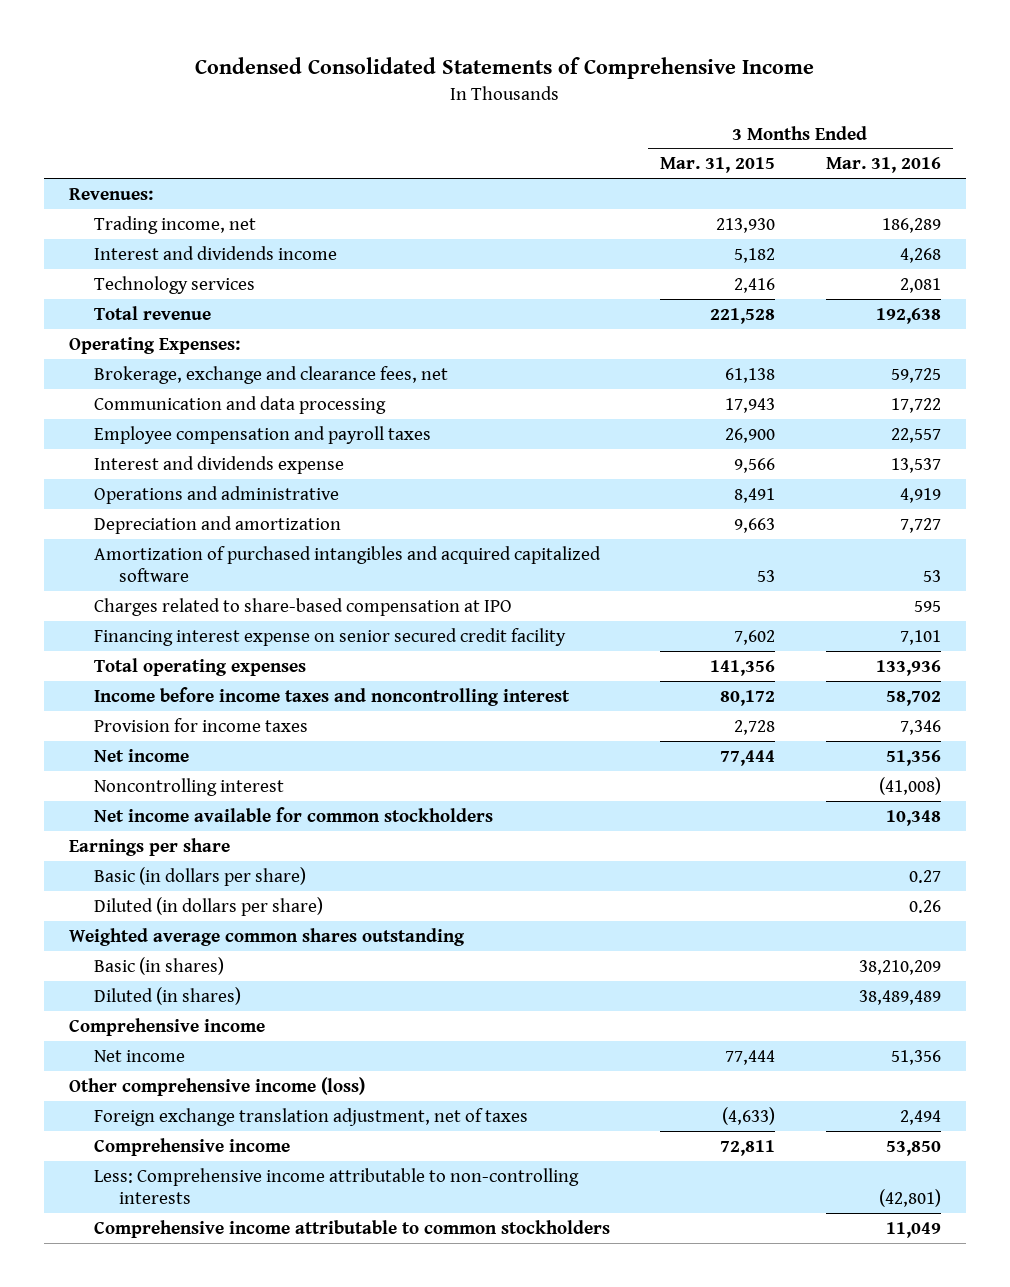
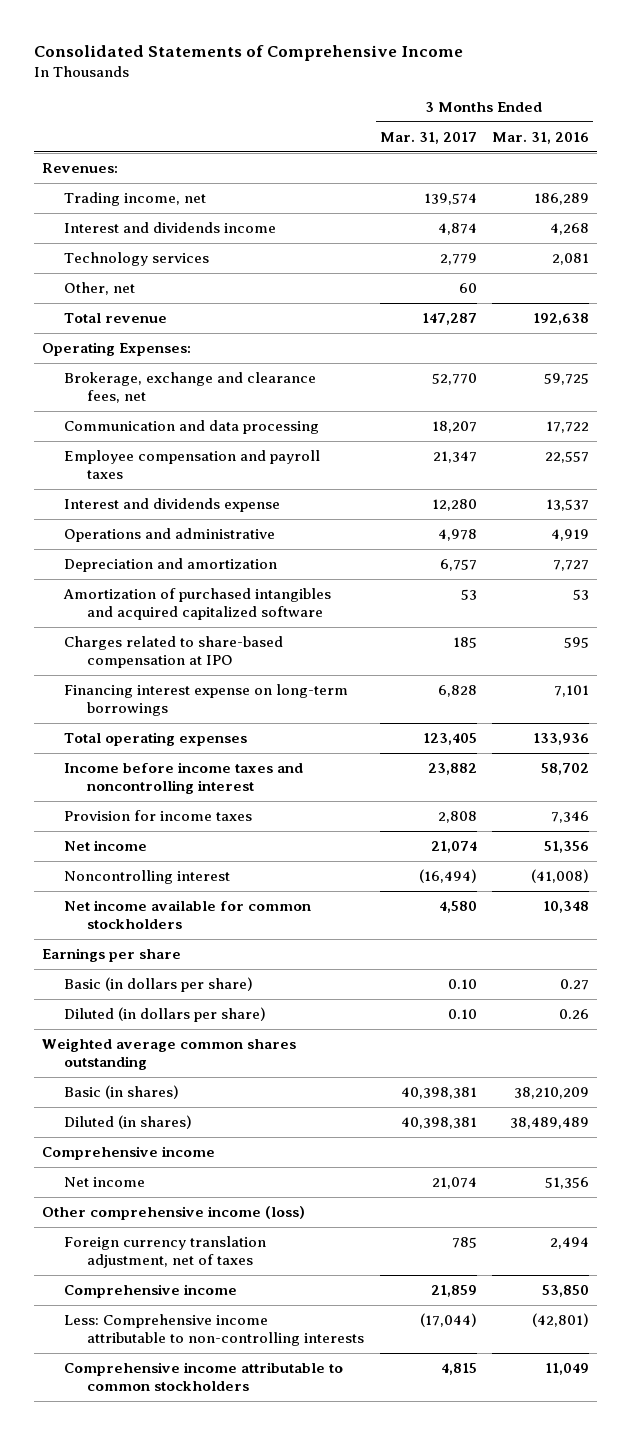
- Condensed Consolidated Statements of Comprehensive Income
+ Consolidated Statements of Comprehensive Income
- | 3 Months Ended Mar. 31, 2015 | 3 Months Ended Mar. 31, 2016
+ | 3 Months Ended Mar. 31, 2017 | 3 Months Ended Mar. 31, 2016
+ Other, net | 60 |
- Financing interest expense on senior secured credit facility | 7,602 | 7,101
+ Financing interest expense on long-term borrowings | 6,828 | 7,101
- Foreign exchange translation adjustment, net of taxes | (4,633) | 2,494
+ Foreign currency translation adjustment, net of taxes | 785 | 2,494

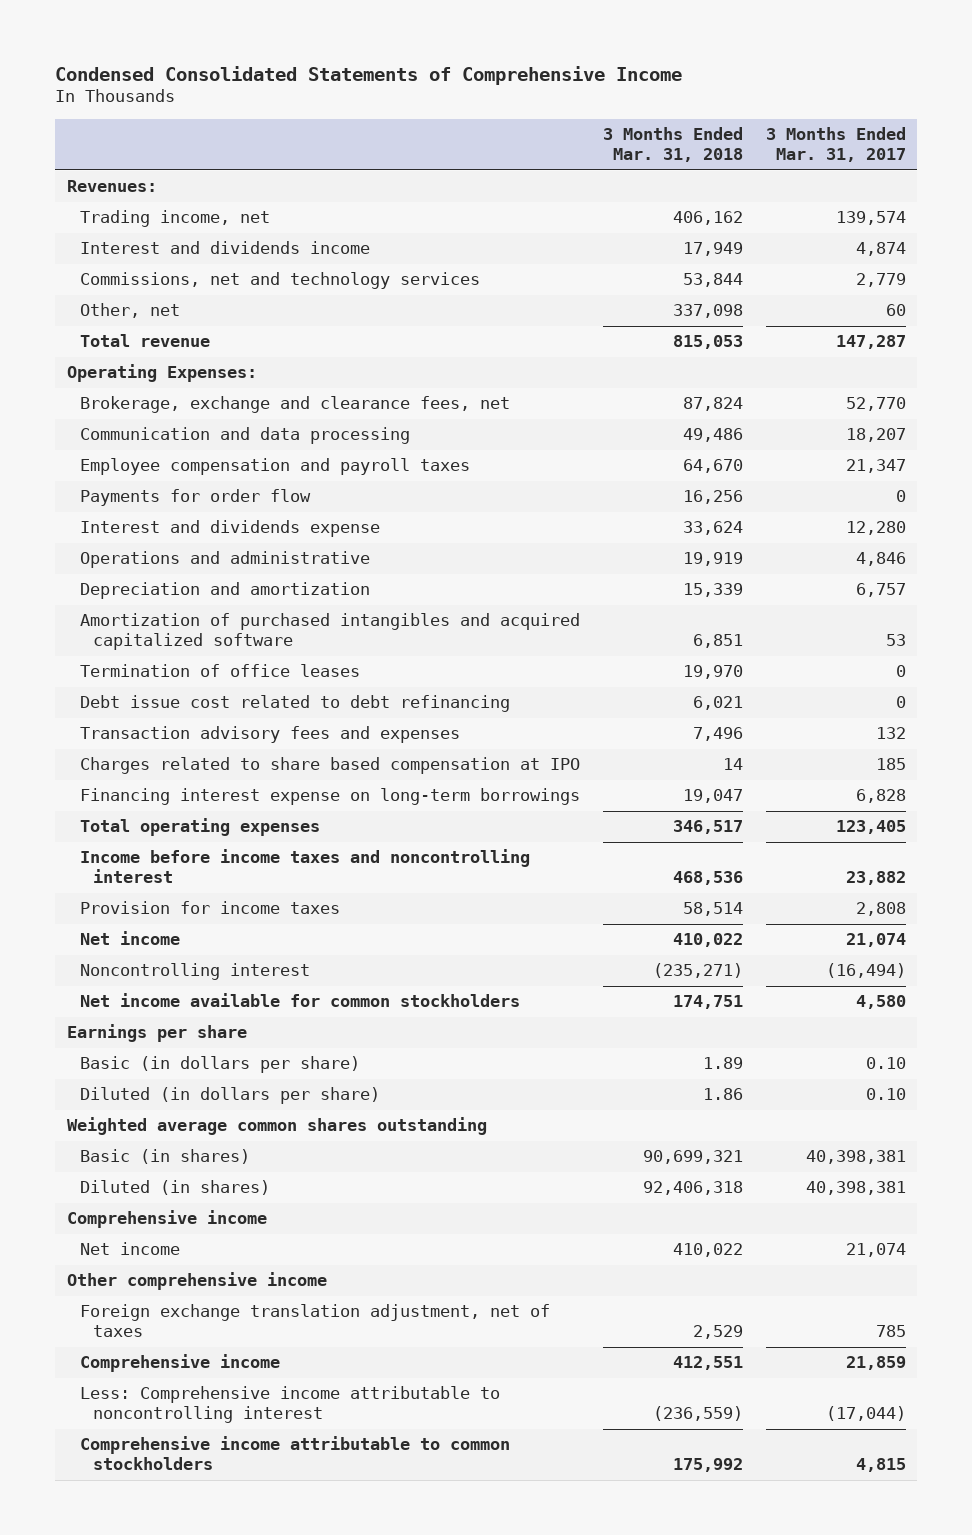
- Consolidated Statements of Comprehensive Income
+ Condensed Consolidated Statements of Comprehensive Income
- | 3 Months Ended Mar. 31, 2017 | 3 Months Ended Mar. 31, 2016
+ | 3 Months Ended Mar. 31, 2018 | 3 Months Ended Mar. 31, 2017
- Technology services | 2,779 | 2,081
+ Commissions, net and technology services | 53,844 | 2,779
+ Payments for order flow | 16,256 | 0
- Operations and administrative | 4,978 | 4,919
+ Operations and administrative | 19,919 | 4,846
- Charges related to share-based compensation at IPO | 185 | 595
+ Termination of office leases | 19,970 | 0
+ Debt issue cost related to debt refinancing | 6,021 | 0
+ Transaction advisory fees and expenses | 7,496 | 132
+ Charges related to share based compensation at IPO | 14 | 185
- Other comprehensive income (loss)
- Foreign currency translation adjustment, net of taxes | 785 | 2,494
+ Other comprehensive income
+ Foreign exchange translation adjustment, net of taxes | 2,529 | 785
- Less: Comprehensive income attributable to non-controlling interests | (17,044) | (42,801)
+ Less: Comprehensive income attributable to noncontrolling interest | (236,559) | (17,044)

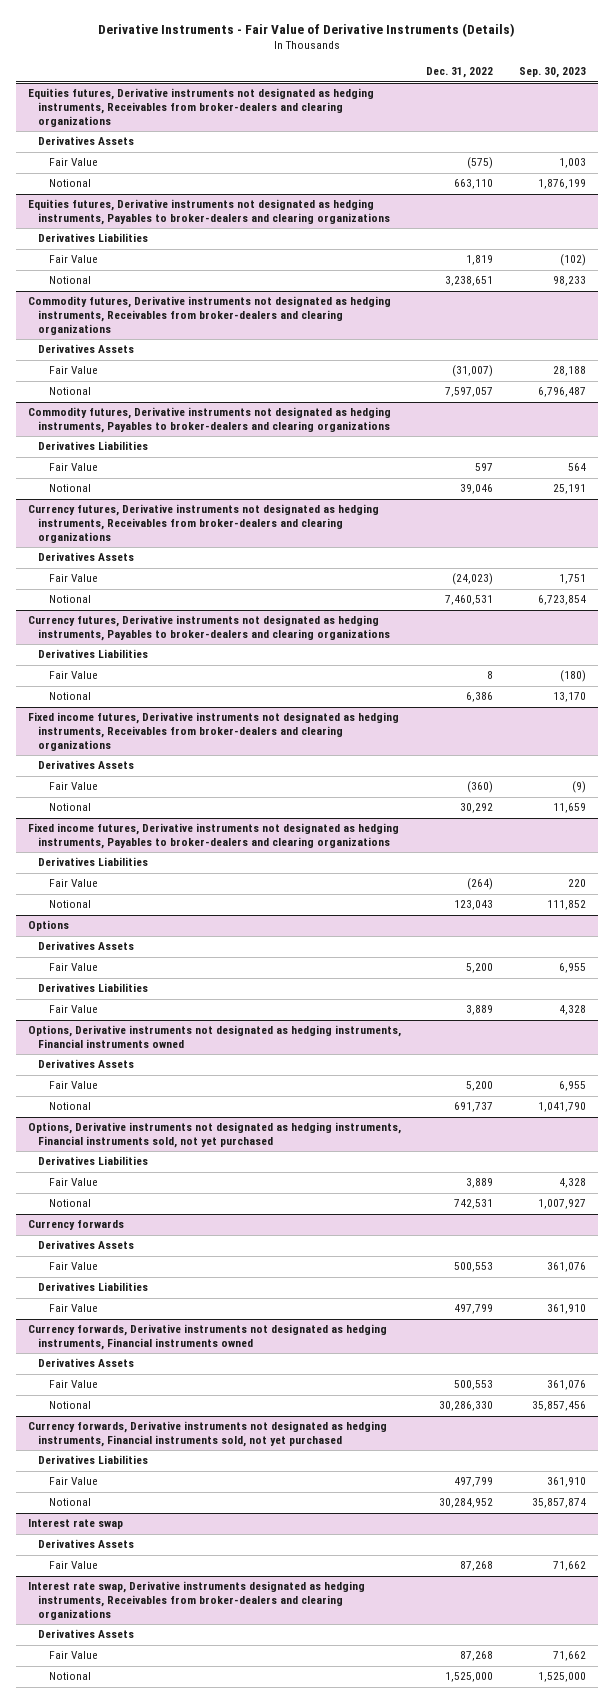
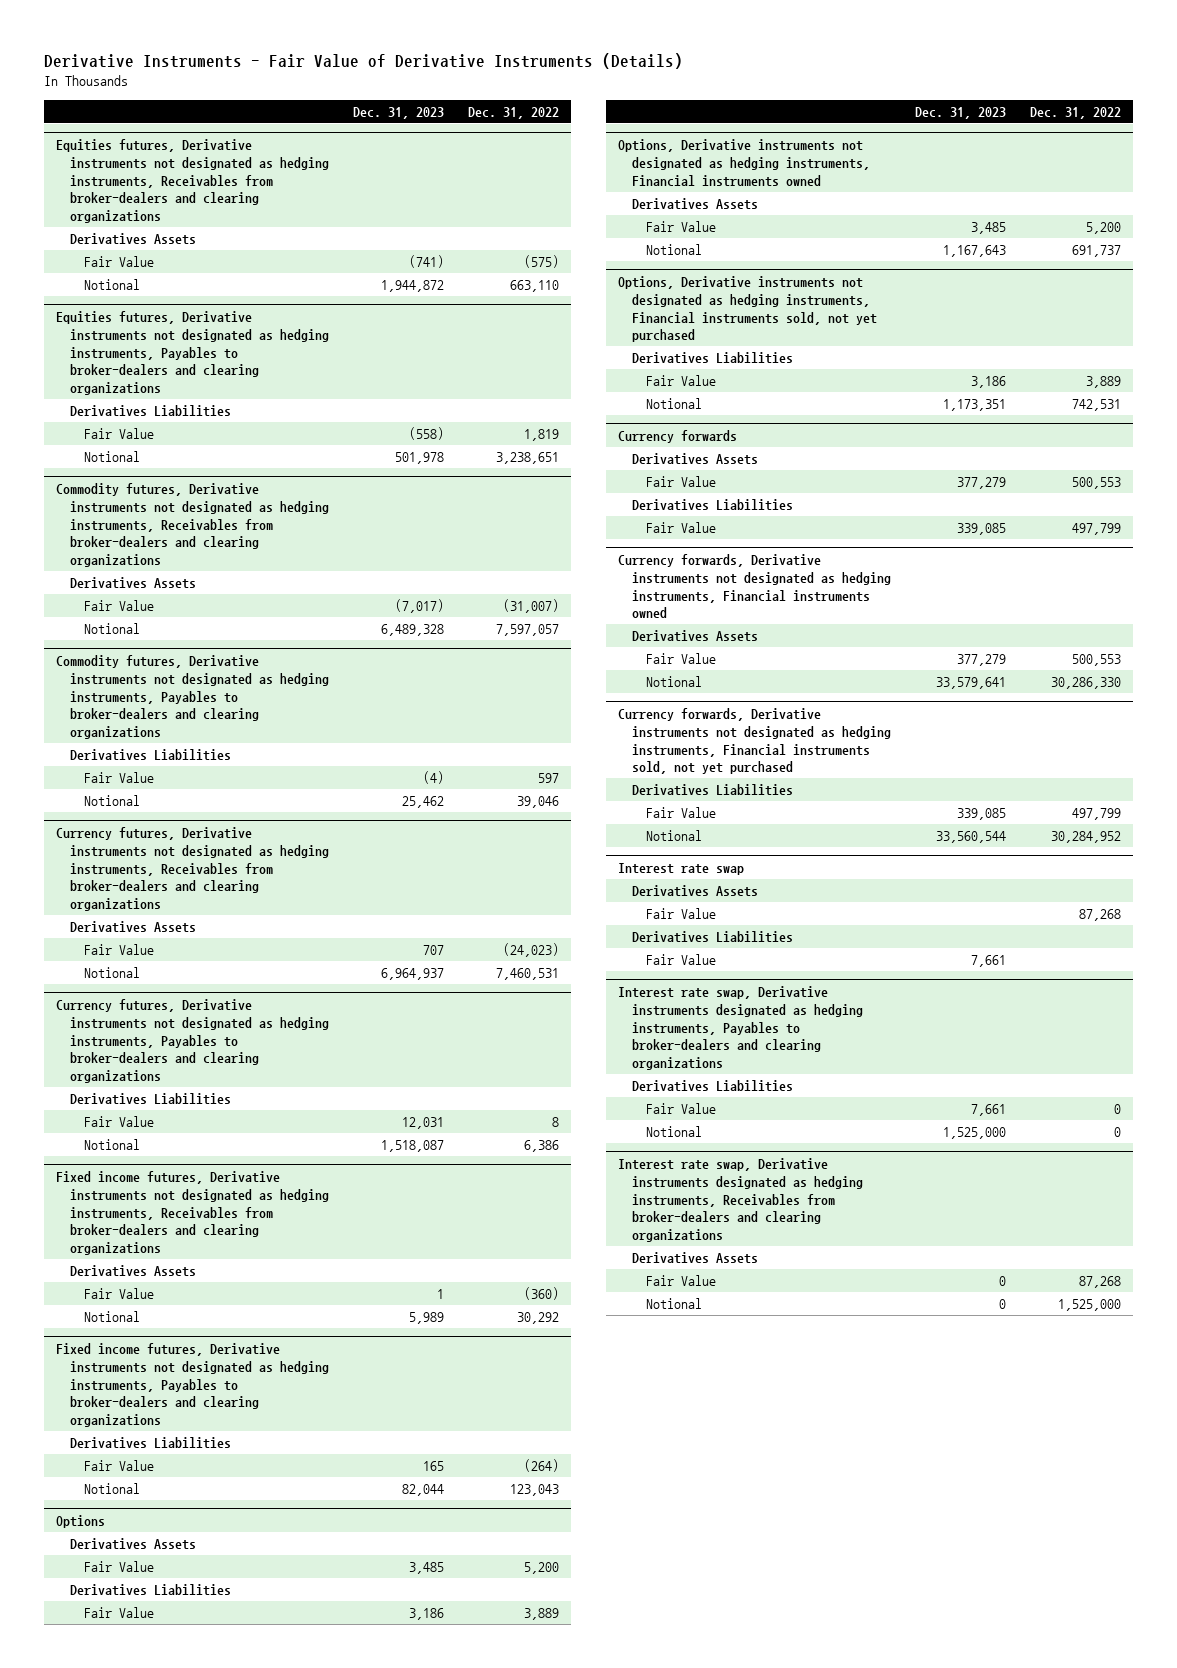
- | Dec. 31, 2022 | Sep. 30, 2023
+ | Dec. 31, 2023 | Dec. 31, 2022
@ Interest rate swap
+ Derivatives Liabilities
+ Fair Value | 7,661 |
+ Interest rate swap, Derivative instruments designated as hedging instruments, Payables to broker-dealers and clearing organizations
+ Derivatives Liabilities
+ Fair Value | 7,661 | 0
+ Notional | 1,525,000 | 0

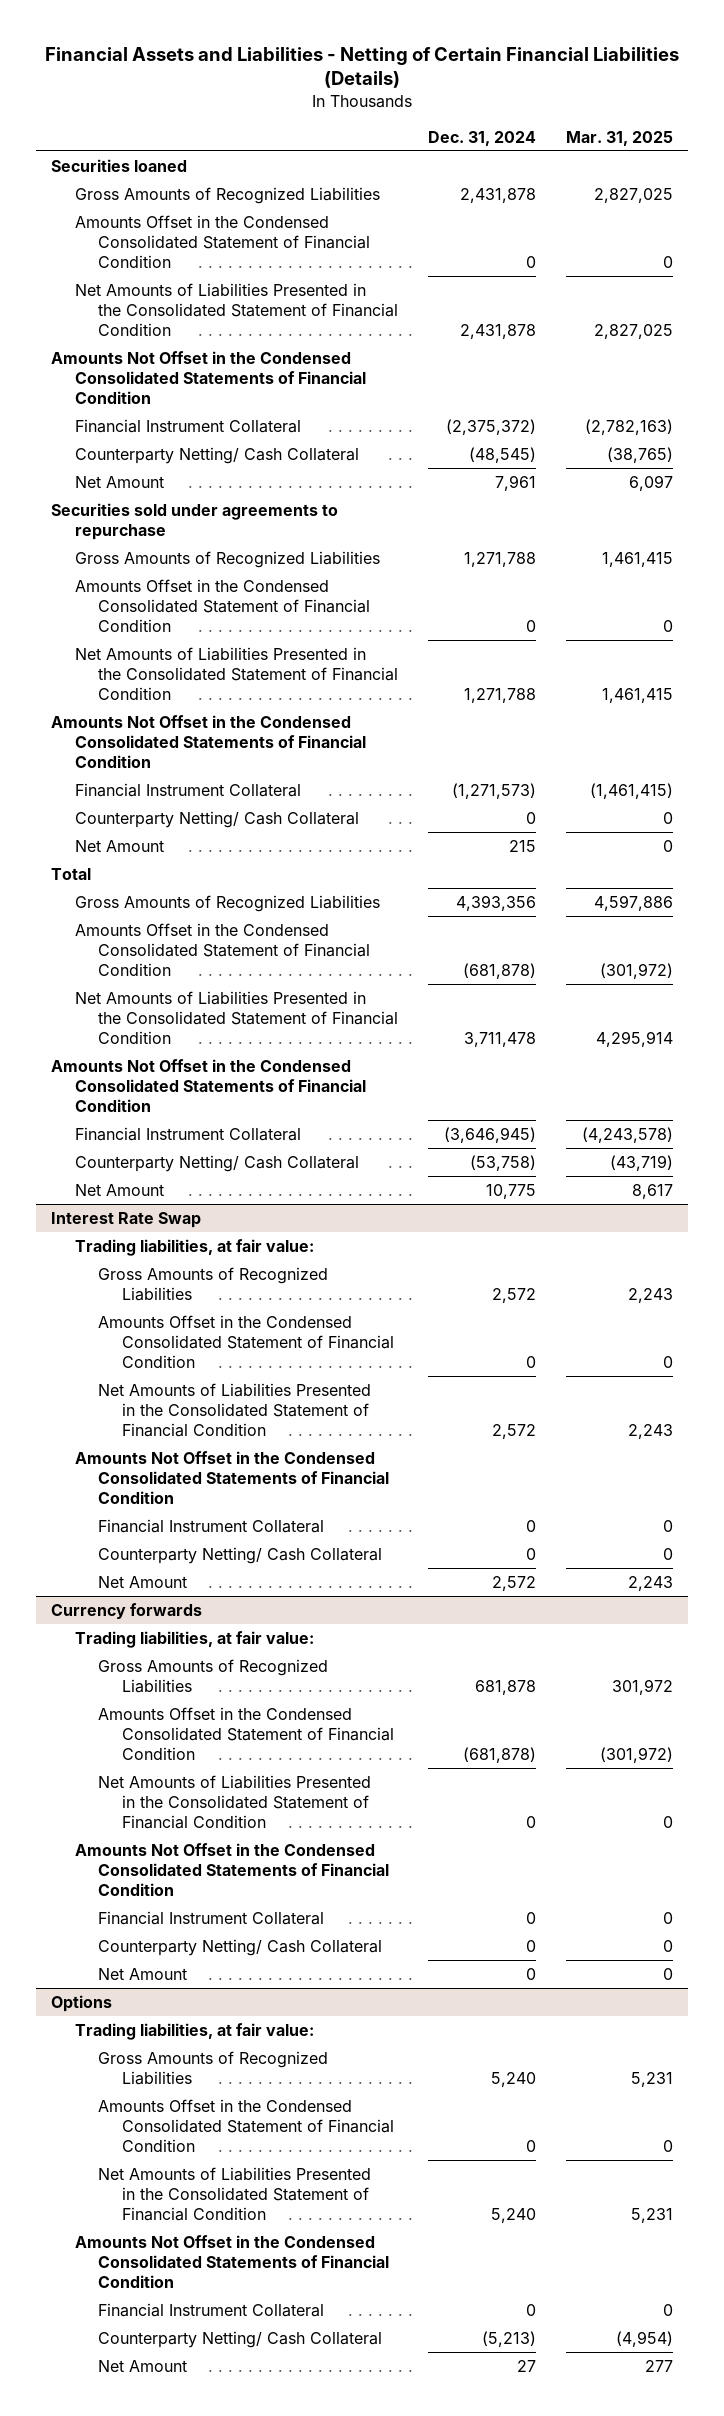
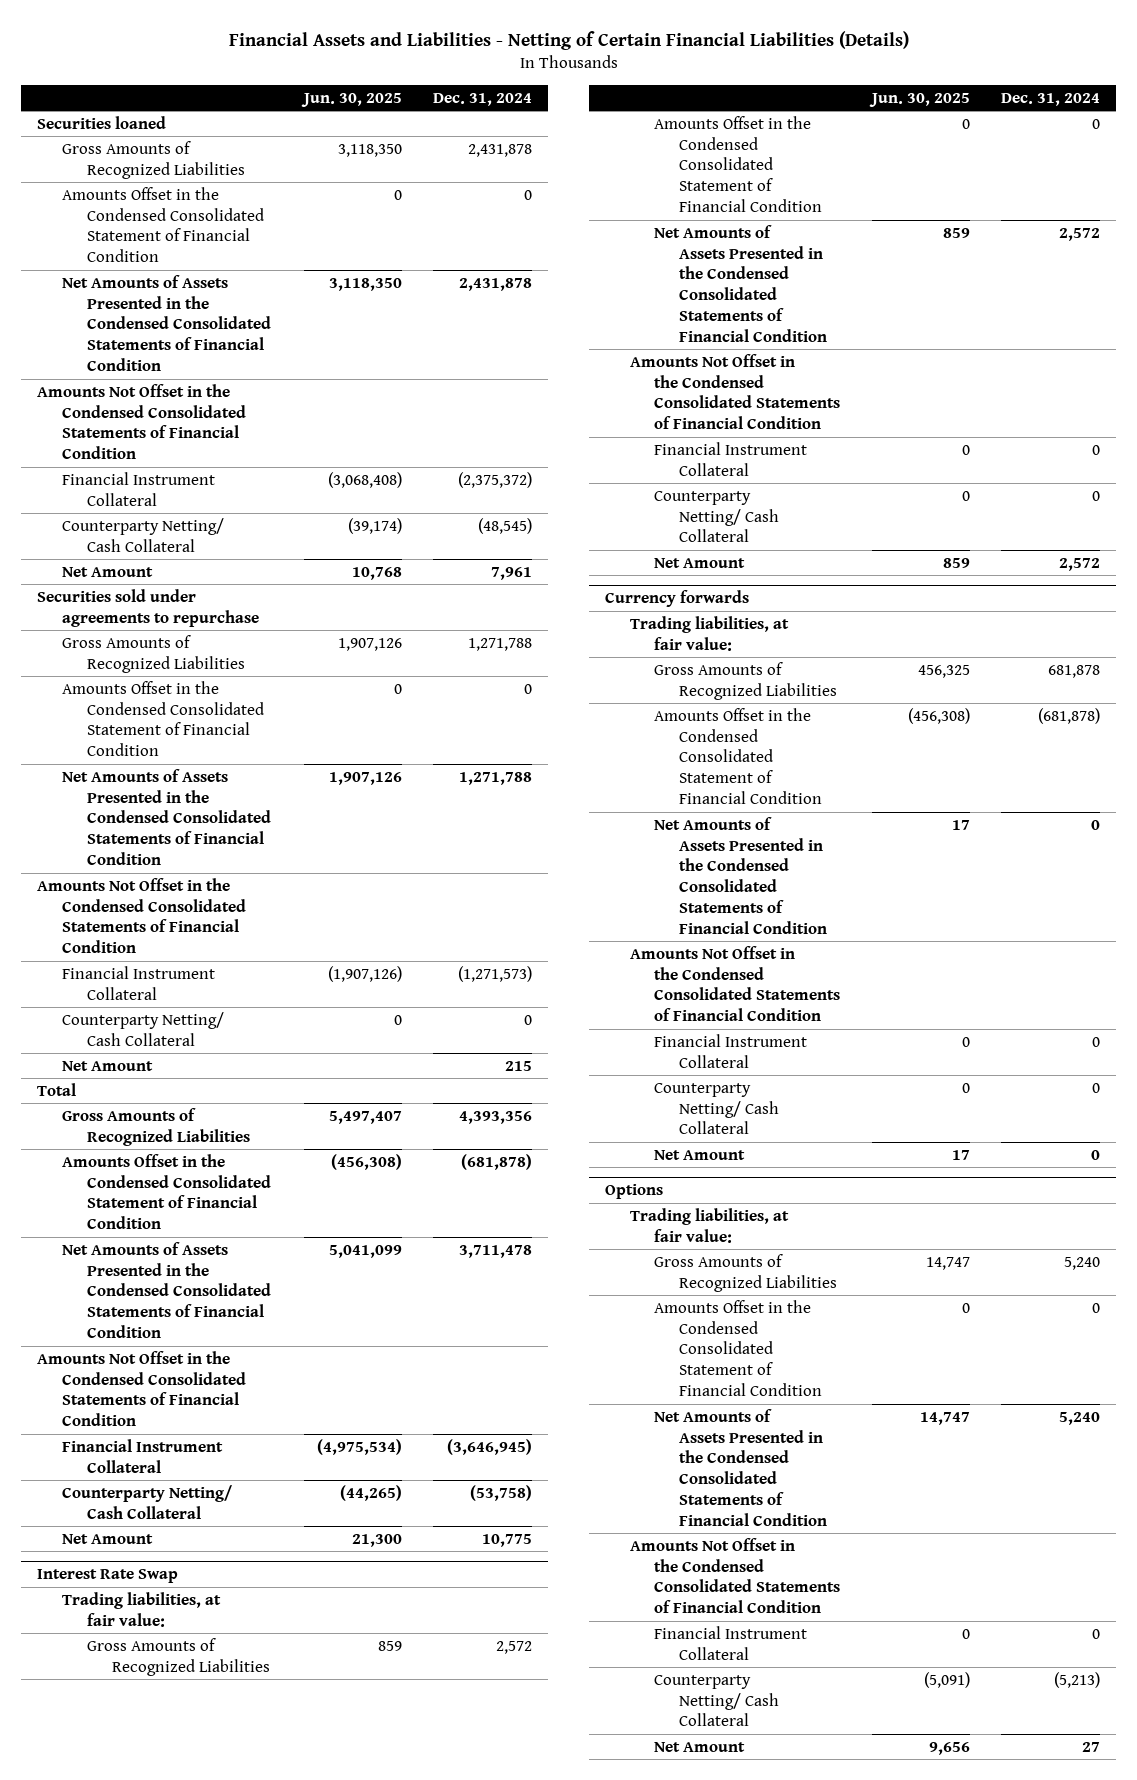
- | Dec. 31, 2024 | Mar. 31, 2025
+ | Jun. 30, 2025 | Dec. 31, 2024
- Net Amounts of Liabilities Presented in the Consolidated Statement of Financial Condition | 2,431,878 | 2,827,025
+ Net Amounts of Assets Presented in the Condensed Consolidated Statements of Financial Condition | 3,118,350 | 2,431,878
- Net Amounts of Liabilities Presented in the Consolidated Statement of Financial Condition | 1,271,788 | 1,461,415
+ Net Amounts of Assets Presented in the Condensed Consolidated Statements of Financial Condition | 1,907,126 | 1,271,788
- Net Amounts of Liabilities Presented in the Consolidated Statement of Financial Condition | 3,711,478 | 4,295,914
+ Net Amounts of Assets Presented in the Condensed Consolidated Statements of Financial Condition | 5,041,099 | 3,711,478
@ Interest Rate Swap
- Net Amounts of Liabilities Presented in the Consolidated Statement of Financial Condition | 2,572 | 2,243
+ Net Amounts of Assets Presented in the Condensed Consolidated Statements of Financial Condition | 859 | 2,572
@ Currency forwards
- Net Amounts of Liabilities Presented in the Consolidated Statement of Financial Condition | 0 | 0
+ Net Amounts of Assets Presented in the Condensed Consolidated Statements of Financial Condition | 17 | 0
@ Options
- Net Amounts of Liabilities Presented in the Consolidated Statement of Financial Condition | 5,240 | 5,231
+ Net Amounts of Assets Presented in the Condensed Consolidated Statements of Financial Condition | 14,747 | 5,240

